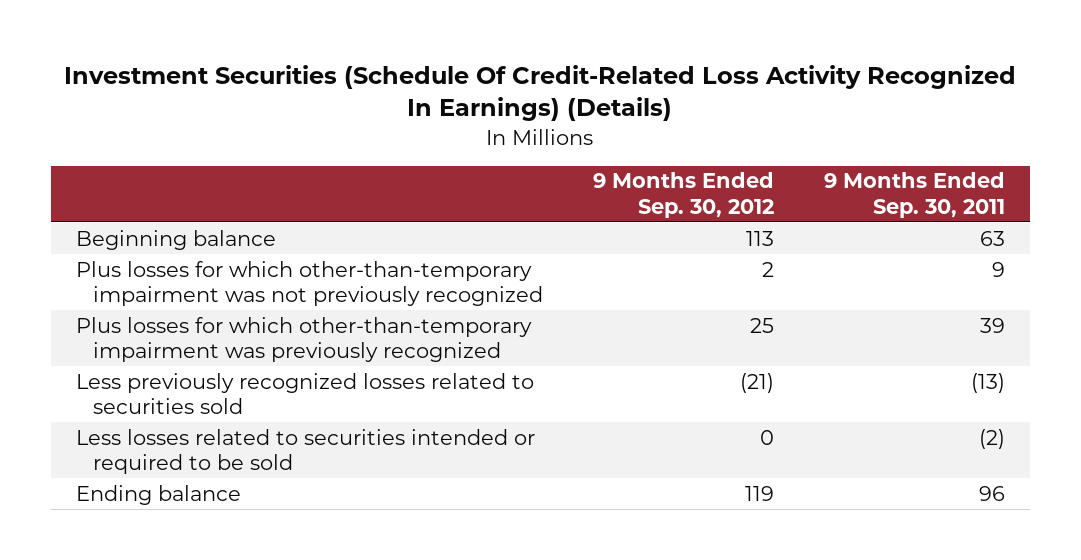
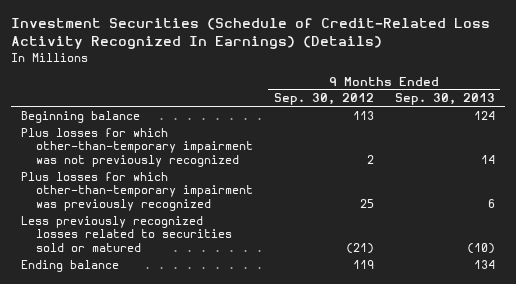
- Investment Securities (Schedule Of Credit-Related Loss Activity Recognized In Earnings) (Details)
+ Investment Securities (Schedule of Credit-Related Loss Activity Recognized In Earnings) (Details)
- | 9 Months Ended Sep. 30, 2012 | 9 Months Ended Sep. 30, 2011
+ | 9 Months Ended Sep. 30, 2012 | 9 Months Ended Sep. 30, 2013
- Less previously recognized losses related to securities sold | (21) | (13)
- Less losses related to securities intended or required to be sold | 0 | (2)
+ Less previously recognized losses related to securities sold or matured | (21) | (10)

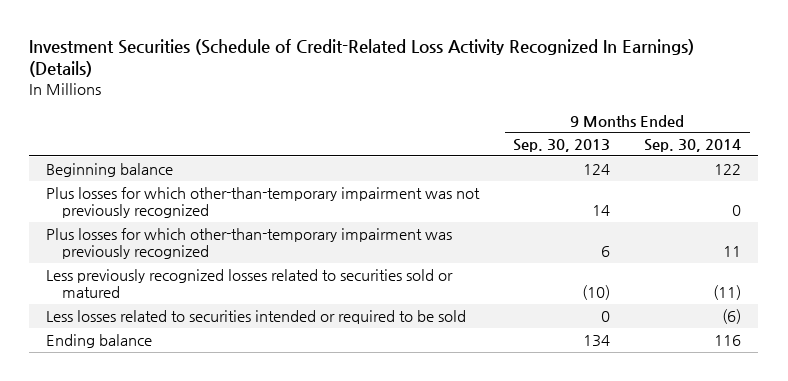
- | 9 Months Ended Sep. 30, 2012 | 9 Months Ended Sep. 30, 2013
+ | 9 Months Ended Sep. 30, 2013 | 9 Months Ended Sep. 30, 2014
+ Less losses related to securities intended or required to be sold | 0 | (6)

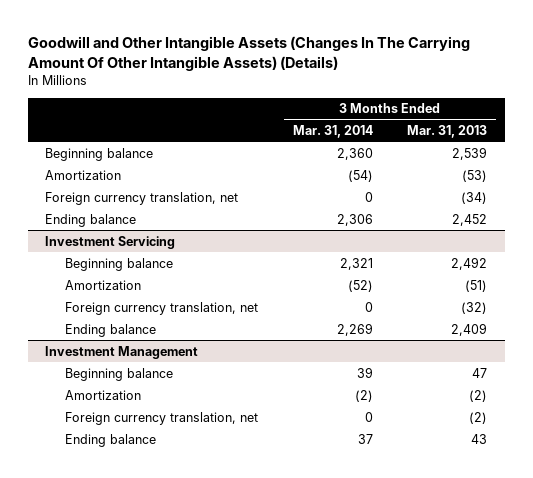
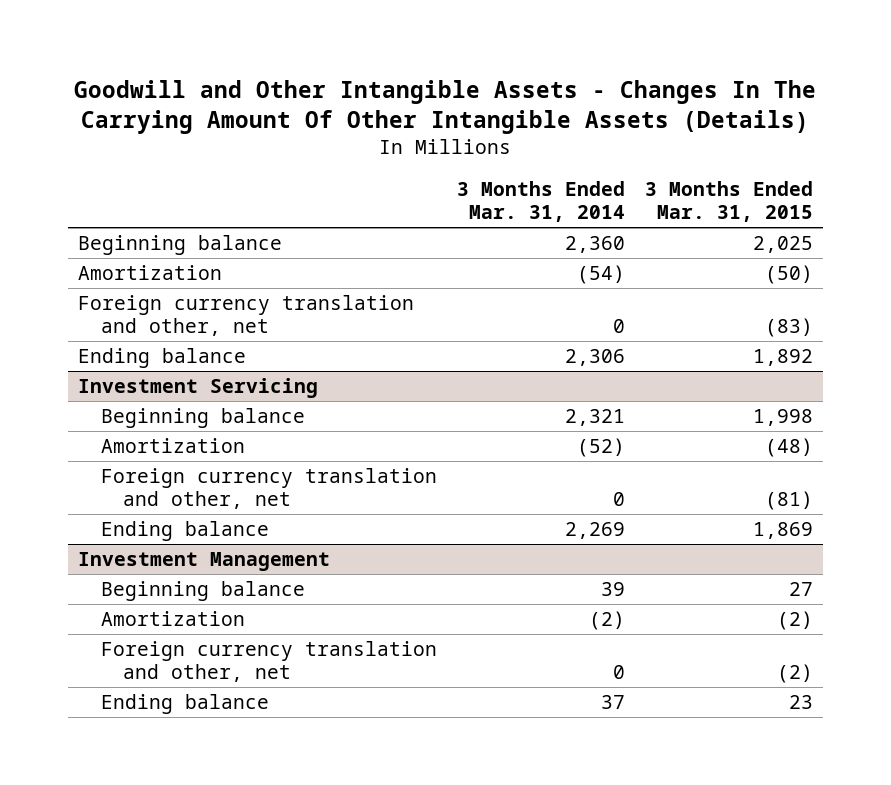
- Goodwill and Other Intangible Assets (Changes In The Carrying Amount Of Other Intangible Assets) (Details)
+ Goodwill and Other Intangible Assets - Changes In The Carrying Amount Of Other Intangible Assets (Details)
- | 3 Months Ended Mar. 31, 2014 | 3 Months Ended Mar. 31, 2013
+ | 3 Months Ended Mar. 31, 2014 | 3 Months Ended Mar. 31, 2015
- Foreign currency translation, net | 0 | (34)
+ Foreign currency translation and other, net | 0 | (83)
@ Investment Servicing
- Foreign currency translation, net | 0 | (32)
+ Foreign currency translation and other, net | 0 | (81)
@ Investment Management
- Foreign currency translation, net | 0 | (2)
+ Foreign currency translation and other, net | 0 | (2)

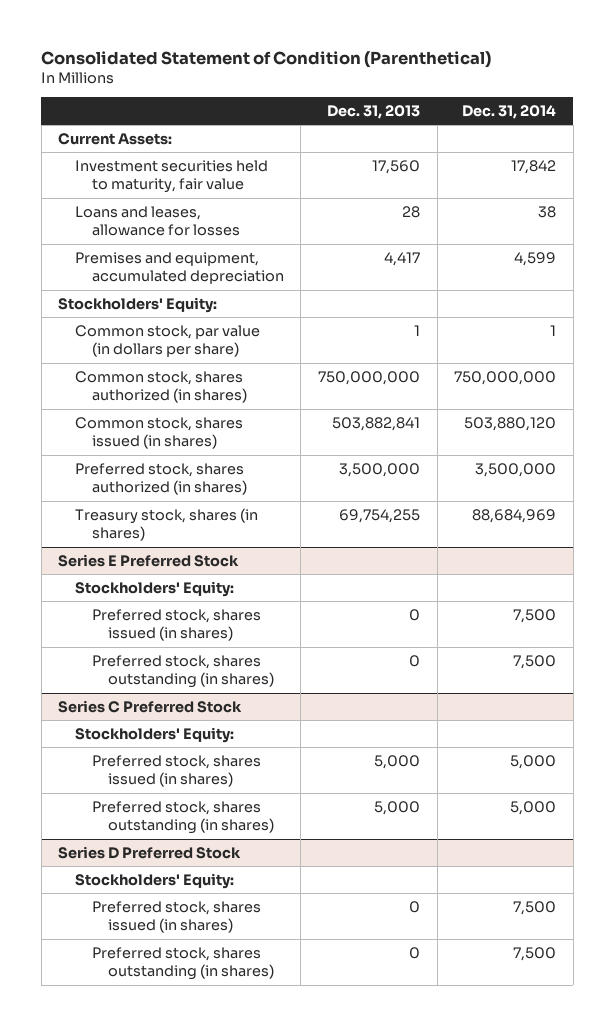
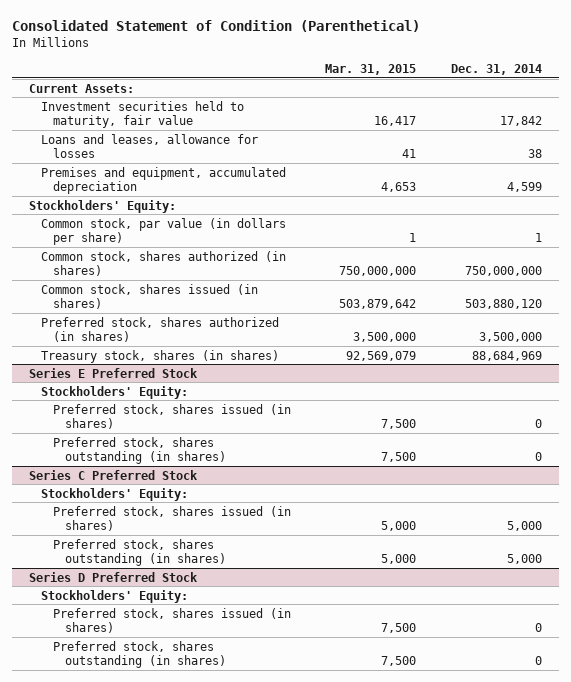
- | Dec. 31, 2013 | Dec. 31, 2014
+ | Mar. 31, 2015 | Dec. 31, 2014
@ Series E Preferred Stock
- Preferred stock, shares issued (in shares) | 0 | 7,500
- Preferred stock, shares outstanding (in shares) | 0 | 7,500
+ Preferred stock, shares issued (in shares) | 7,500 | 0
+ Preferred stock, shares outstanding (in shares) | 7,500 | 0
@ Series D Preferred Stock
- Preferred stock, shares issued (in shares) | 0 | 7,500
- Preferred stock, shares outstanding (in shares) | 0 | 7,500
+ Preferred stock, shares issued (in shares) | 7,500 | 0
+ Preferred stock, shares outstanding (in shares) | 7,500 | 0

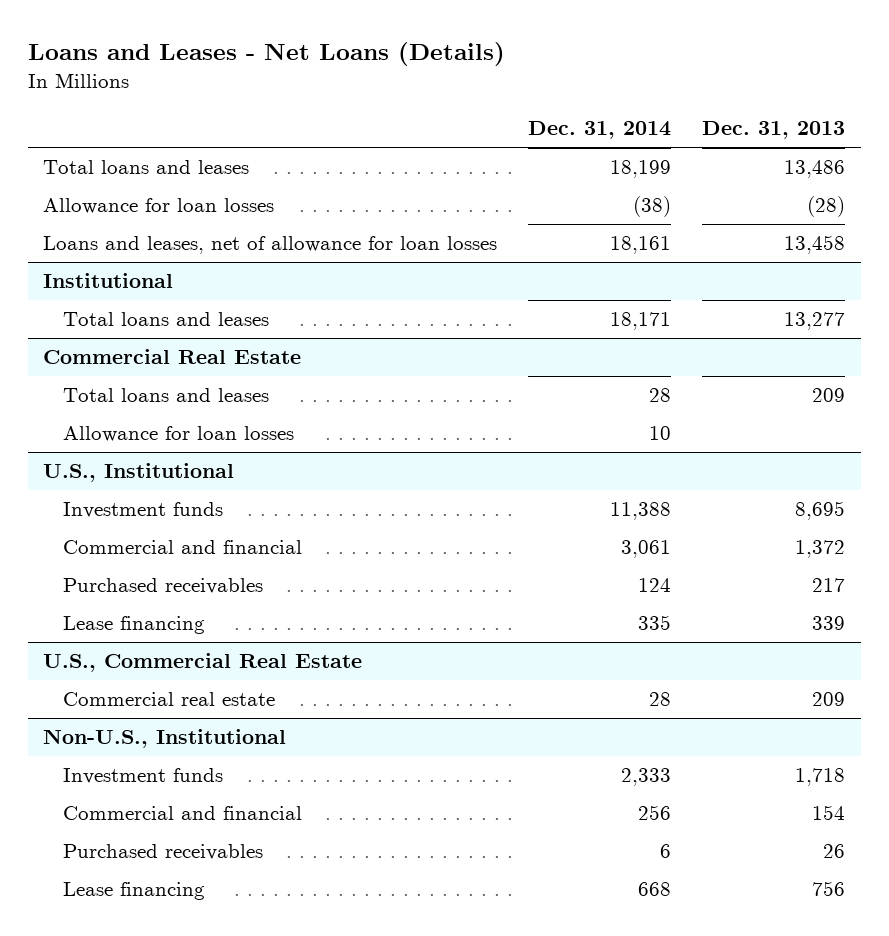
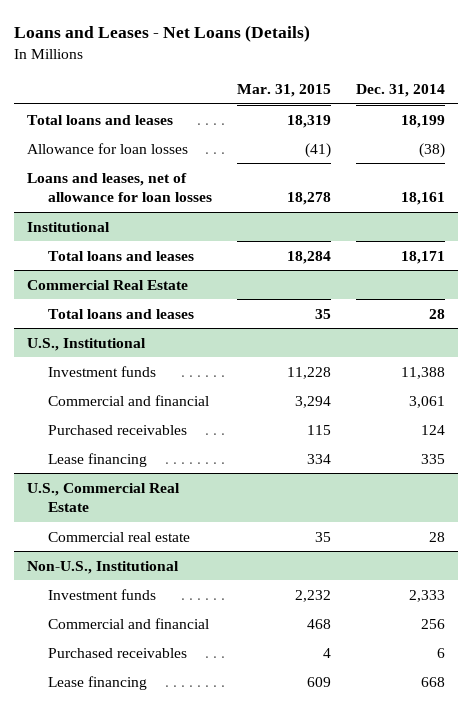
- | Dec. 31, 2014 | Dec. 31, 2013
+ | Mar. 31, 2015 | Dec. 31, 2014
@ Commercial Real Estate
- Allowance for loan losses | 10 |

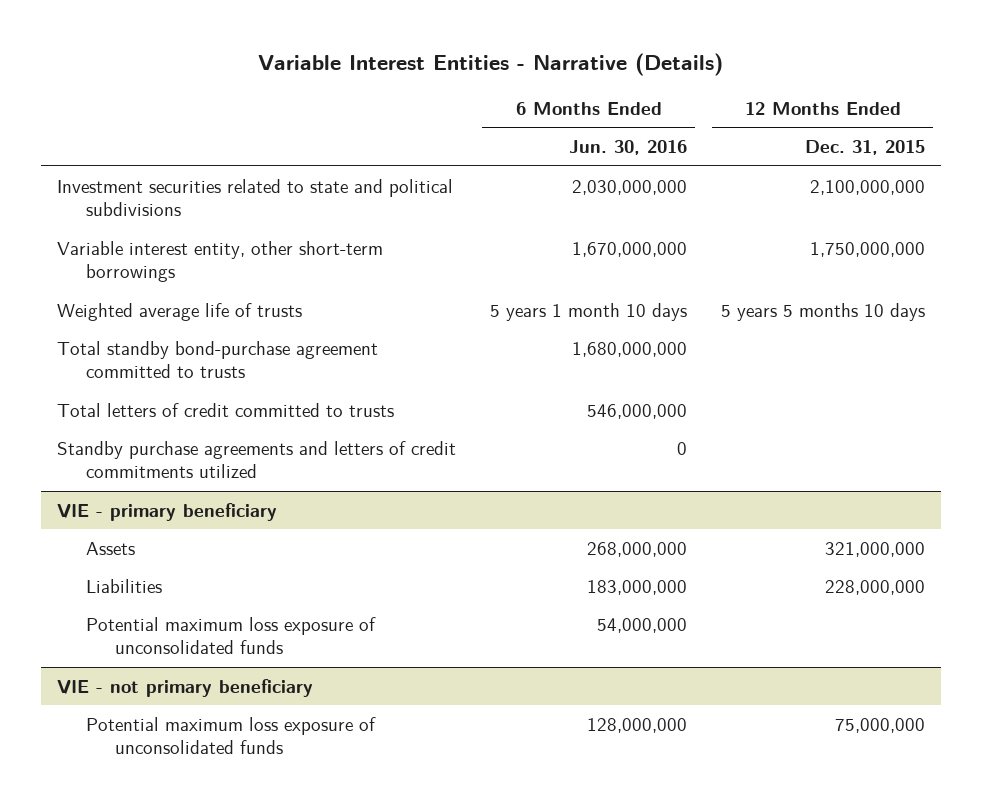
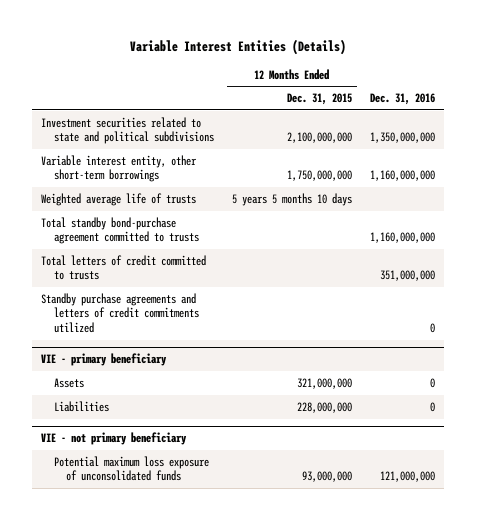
- Variable Interest Entities - Narrative (Details)
+ Variable Interest Entities (Details)
- | 6 Months Ended Jun. 30, 2016 | 12 Months Ended Dec. 31, 2015
+ | 12 Months Ended Dec. 31, 2015 | Dec. 31, 2016
@ VIE - primary beneficiary
- Potential maximum loss exposure of unconsolidated funds | 54,000,000 |
@ VIE - not primary beneficiary
- Potential maximum loss exposure of unconsolidated funds | 128,000,000 | 75,000,000
+ Potential maximum loss exposure of unconsolidated funds | 93,000,000 | 121,000,000

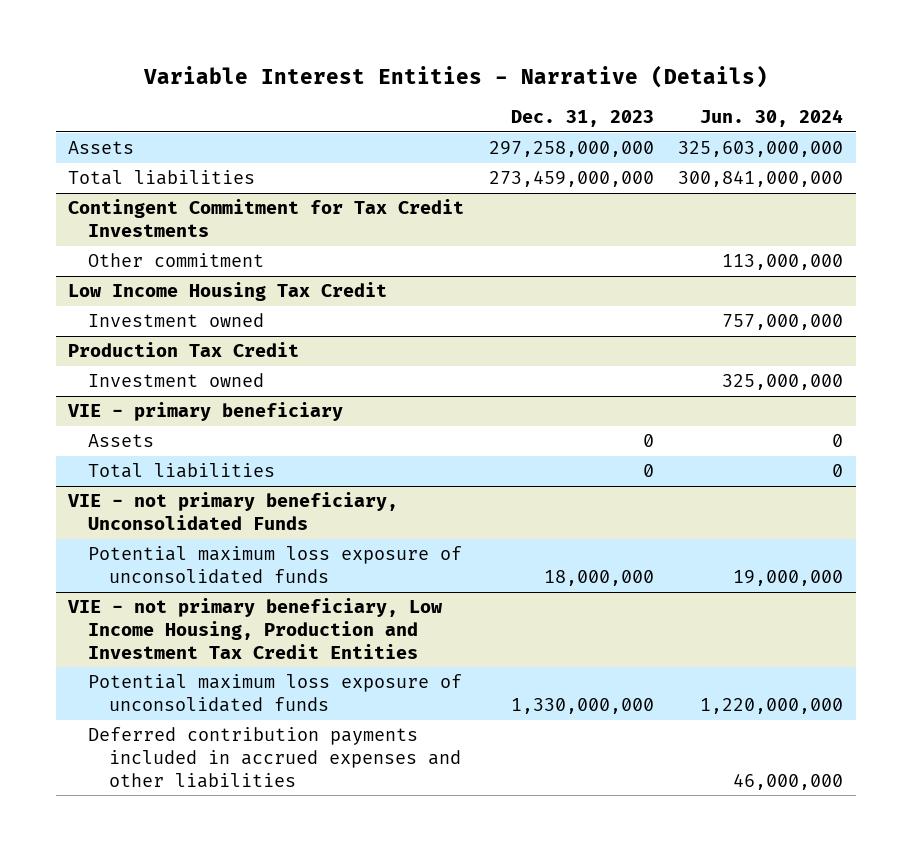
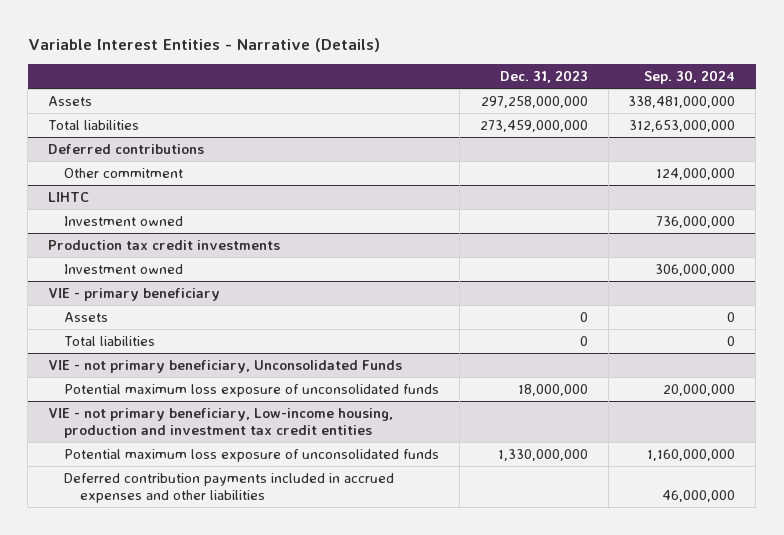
- | Dec. 31, 2023 | Jun. 30, 2024
+ | Dec. 31, 2023 | Sep. 30, 2024
- Contingent Commitment for Tax Credit Investments
+ Deferred contributions
- Low Income Housing Tax Credit
+ LIHTC
- Production Tax Credit
+ Production tax credit investments
- VIE - not primary beneficiary, Low Income Housing, Production and Investment Tax Credit Entities
+ VIE - not primary beneficiary, Low-income housing, production and investment tax credit entities

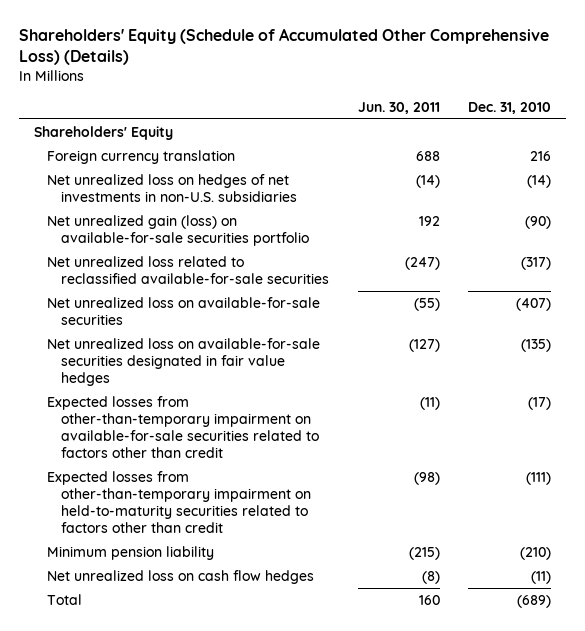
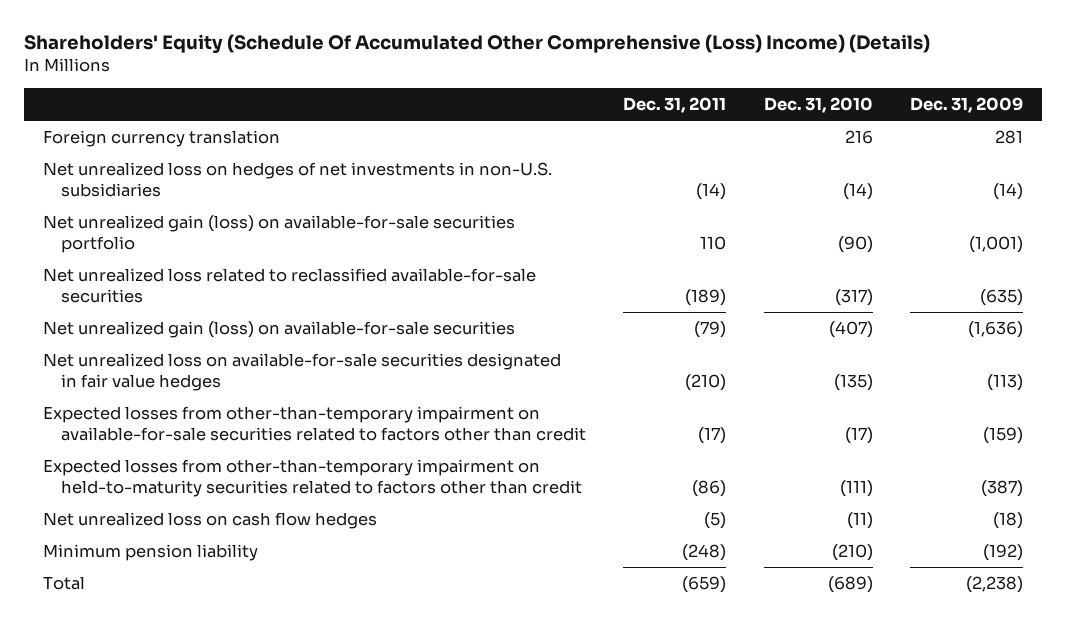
- Shareholders' Equity (Schedule of Accumulated Other Comprehensive Loss) (Details)
+ Shareholders' Equity (Schedule Of Accumulated Other Comprehensive (Loss) Income) (Details)
- | Jun. 30, 2011 | Dec. 31, 2010
+ | Dec. 31, 2011 | Dec. 31, 2010 | Dec. 31, 2009
- Shareholders' Equity
- Net unrealized loss on available-for-sale securities | (55) | (407)
+ Net unrealized gain (loss) on available-for-sale securities | (79) | (407) | (1,636)
moved down: Minimum pension liability | (248) | (210) | (192)

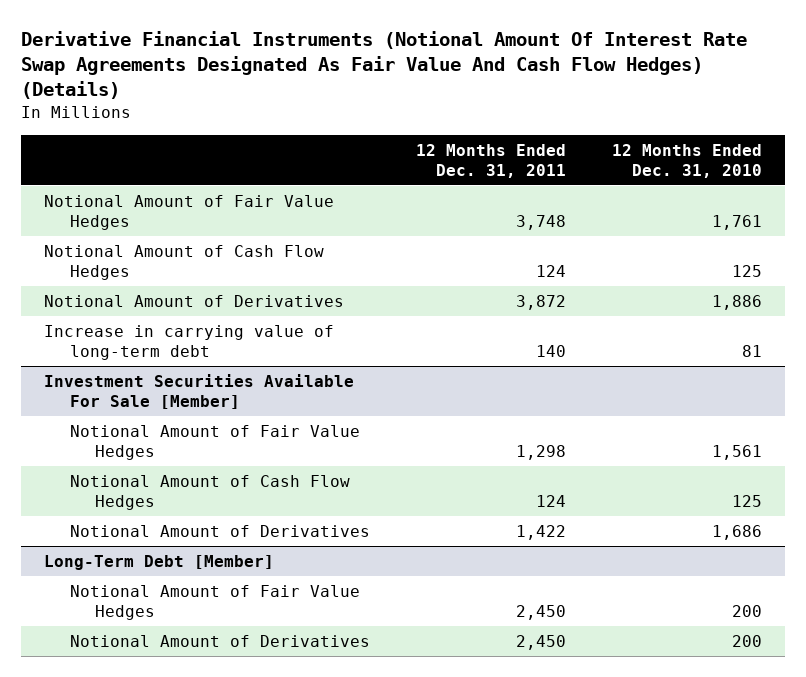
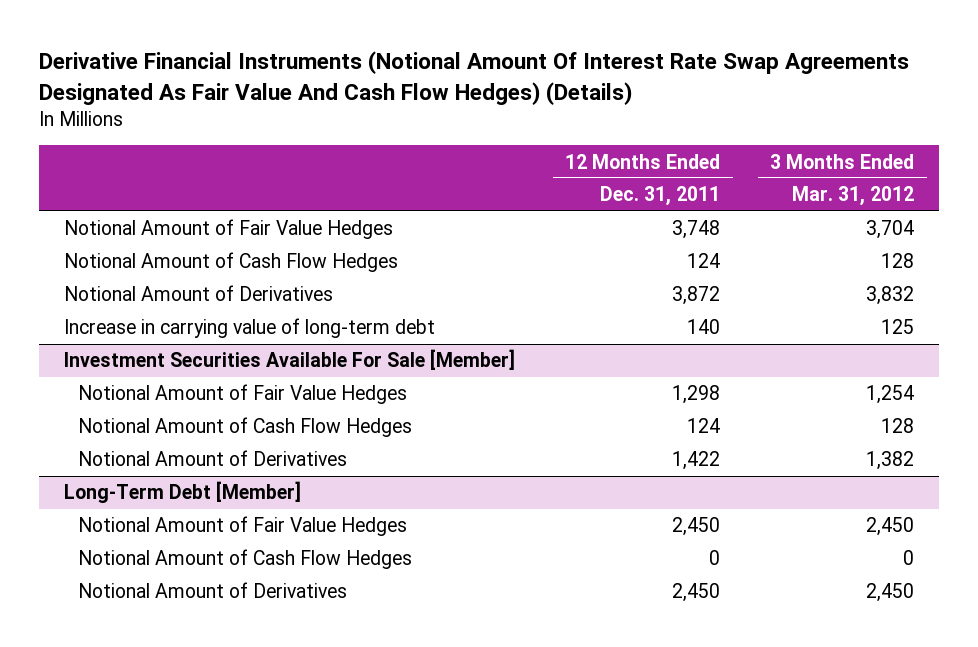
- | 12 Months Ended Dec. 31, 2011 | 12 Months Ended Dec. 31, 2010
+ | 12 Months Ended Dec. 31, 2011 | 3 Months Ended Mar. 31, 2012
@ Long-Term Debt [Member]
+ Notional Amount of Cash Flow Hedges | 0 | 0

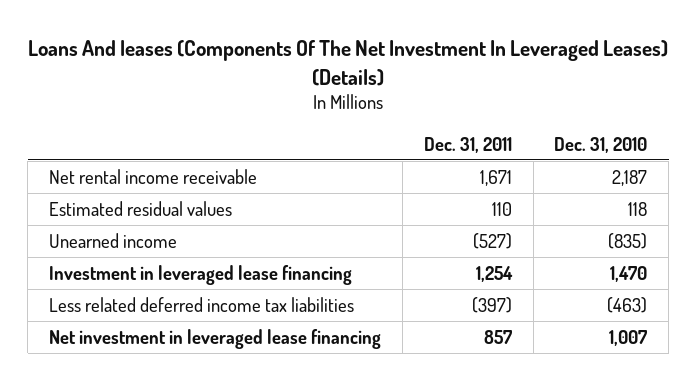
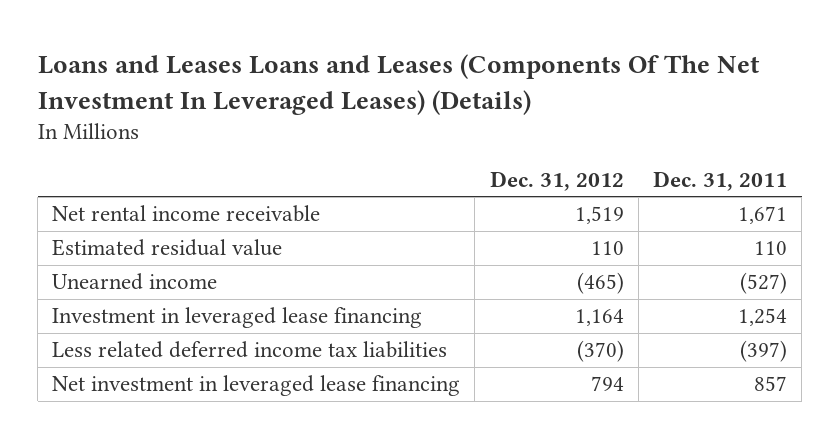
- Loans And leases (Components Of The Net Investment In Leveraged Leases) (Details)
+ Loans and Leases Loans and Leases (Components Of The Net Investment In Leveraged Leases) (Details)
- | Dec. 31, 2011 | Dec. 31, 2010
+ | Dec. 31, 2012 | Dec. 31, 2011
- Estimated residual values | 110 | 118
+ Estimated residual value | 110 | 110

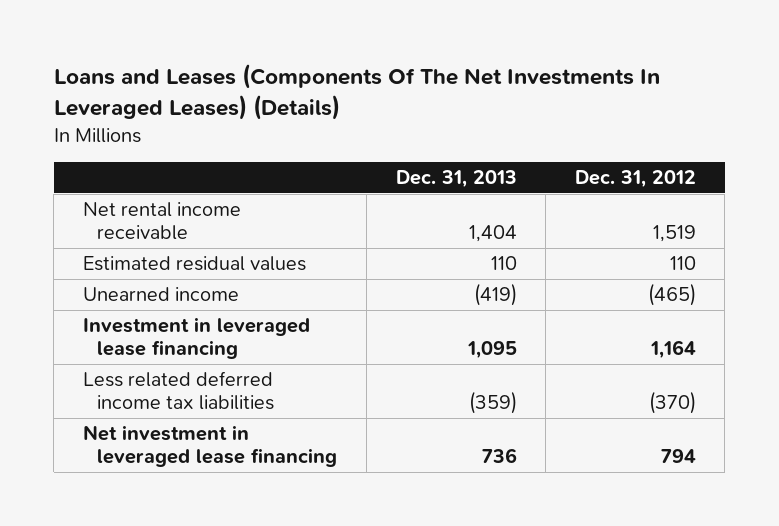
- Loans and Leases Loans and Leases (Components Of The Net Investment In Leveraged Leases) (Details)
+ Loans and Leases (Components Of The Net Investments In Leveraged Leases) (Details)
- | Dec. 31, 2012 | Dec. 31, 2011
+ | Dec. 31, 2013 | Dec. 31, 2012
- Estimated residual value | 110 | 110
+ Estimated residual values | 110 | 110

